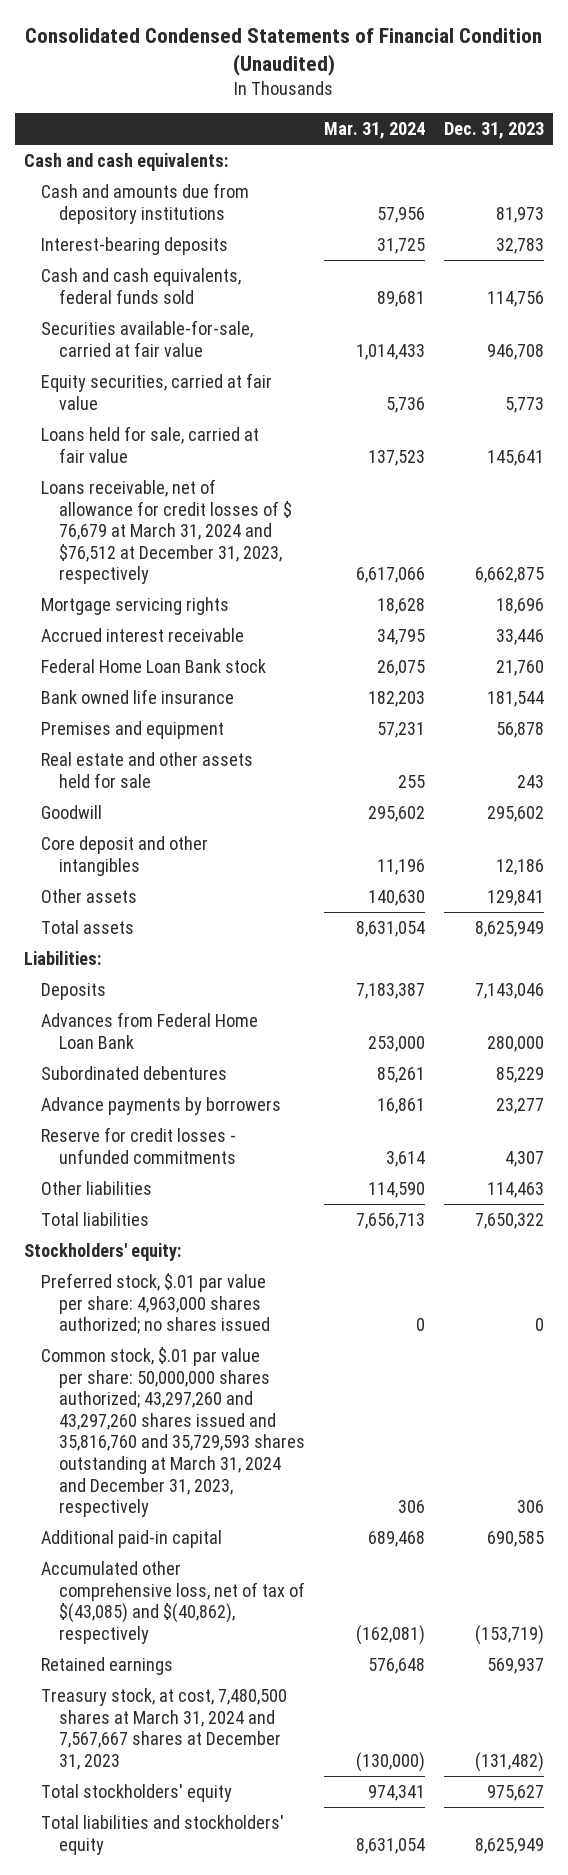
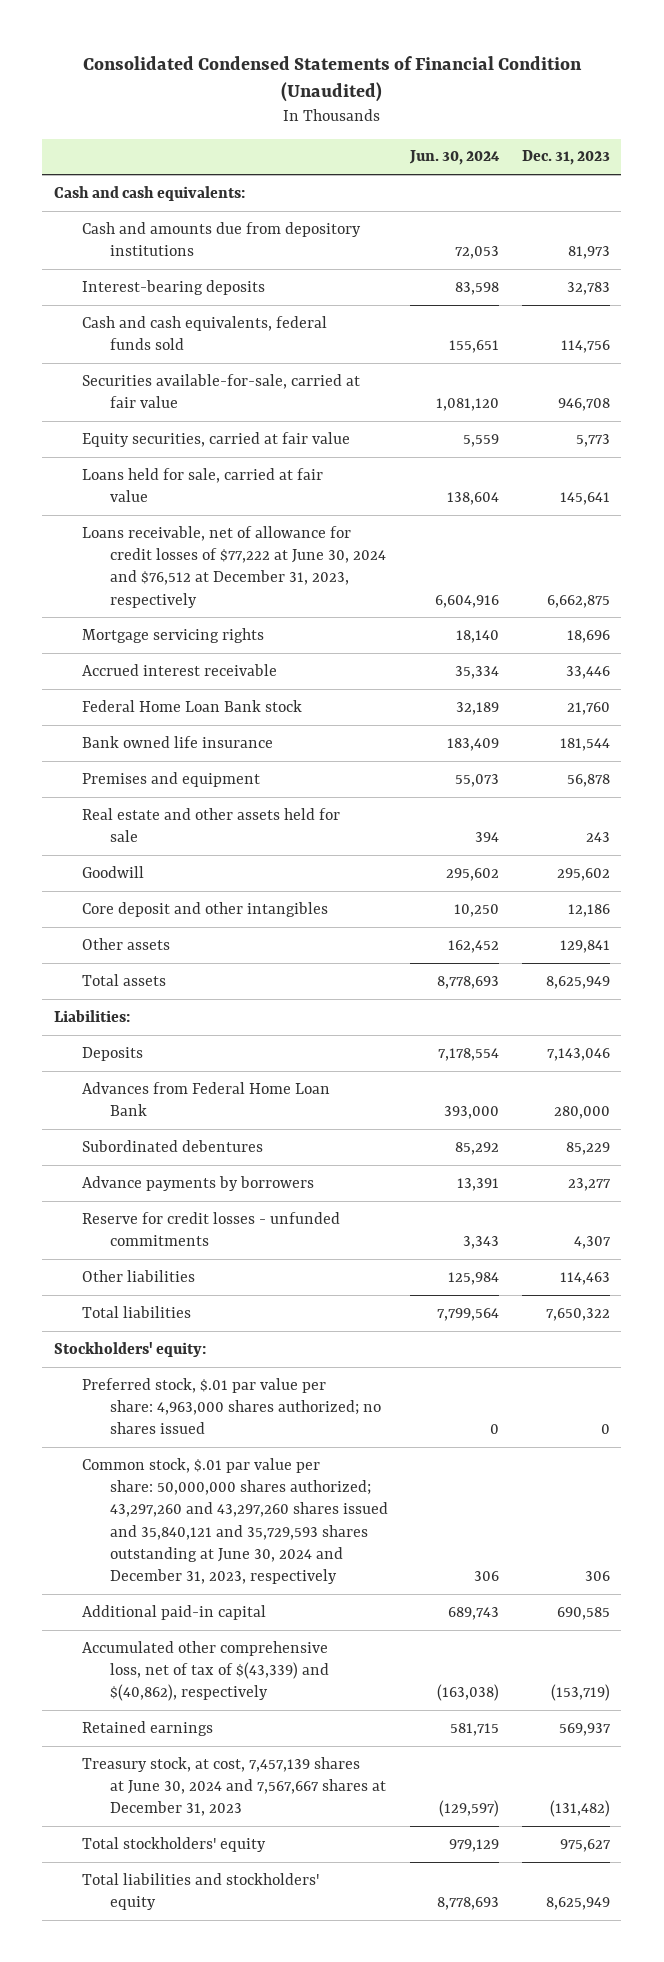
- | Mar. 31, 2024 | Dec. 31, 2023
+ | Jun. 30, 2024 | Dec. 31, 2023
- Loans receivable, net of allowance for credit losses of $ 76,679 at March 31, 2024 and $76,512 at December 31, 2023, respectively | 6,617,066 | 6,662,875
+ Loans receivable, net of allowance for credit losses of $77,222 at June 30, 2024 and $76,512 at December 31, 2023, respectively | 6,604,916 | 6,662,875
- Common stock, $.01 par value per share: 50,000,000 shares authorized; 43,297,260 and 43,297,260 shares issued and 35,816,760 and 35,729,593 shares outstanding at March 31, 2024 and December 31, 2023, respectively | 306 | 306
+ Common stock, $.01 par value per share: 50,000,000 shares authorized; 43,297,260 and 43,297,260 shares issued and 35,840,121 and 35,729,593 shares outstanding at June 30, 2024 and December 31, 2023, respectively | 306 | 306
- Accumulated other comprehensive loss, net of tax of $(43,085) and $(40,862), respectively | (162,081) | (153,719)
+ Accumulated other comprehensive loss, net of tax of $(43,339) and $(40,862), respectively | (163,038) | (153,719)
- Treasury stock, at cost, 7,480,500 shares at March 31, 2024 and 7,567,667 shares at December 31, 2023 | (130,000) | (131,482)
+ Treasury stock, at cost, 7,457,139 shares at June 30, 2024 and 7,567,667 shares at December 31, 2023 | (129,597) | (131,482)

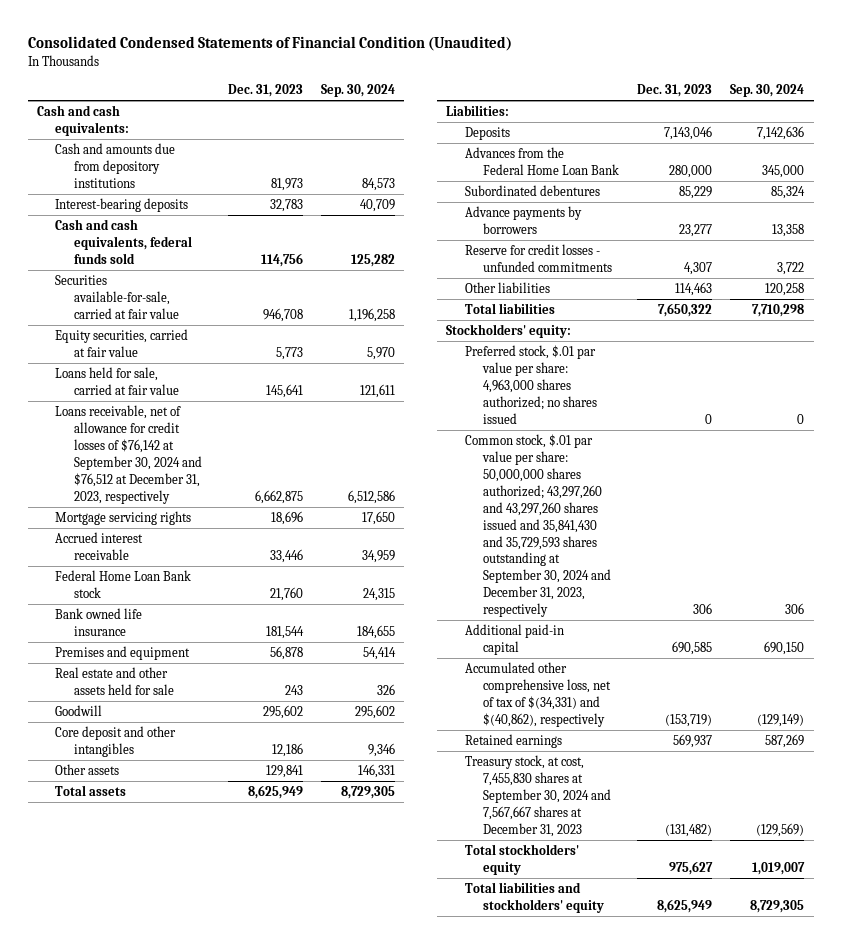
- | Jun. 30, 2024 | Dec. 31, 2023
+ | Dec. 31, 2023 | Sep. 30, 2024
- Loans receivable, net of allowance for credit losses of $77,222 at June 30, 2024 and $76,512 at December 31, 2023, respectively | 6,604,916 | 6,662,875
+ Loans receivable, net of allowance for credit losses of $76,142 at September 30, 2024 and $76,512 at December 31, 2023, respectively | 6,662,875 | 6,512,586
- Advances from Federal Home Loan Bank | 393,000 | 280,000
+ Advances from the Federal Home Loan Bank | 280,000 | 345,000
- Common stock, $.01 par value per share: 50,000,000 shares authorized; 43,297,260 and 43,297,260 shares issued and 35,840,121 and 35,729,593 shares outstanding at June 30, 2024 and December 31, 2023, respectively | 306 | 306
+ Common stock, $.01 par value per share: 50,000,000 shares authorized; 43,297,260 and 43,297,260 shares issued and 35,841,430 and 35,729,593 shares outstanding at September 30, 2024 and December 31, 2023, respectively | 306 | 306
- Accumulated other comprehensive loss, net of tax of $(43,339) and $(40,862), respectively | (163,038) | (153,719)
+ Accumulated other comprehensive loss, net of tax of $(34,331) and $(40,862), respectively | (153,719) | (129,149)
- Treasury stock, at cost, 7,457,139 shares at June 30, 2024 and 7,567,667 shares at December 31, 2023 | (129,597) | (131,482)
+ Treasury stock, at cost, 7,455,830 shares at September 30, 2024 and 7,567,667 shares at December 31, 2023 | (131,482) | (129,569)

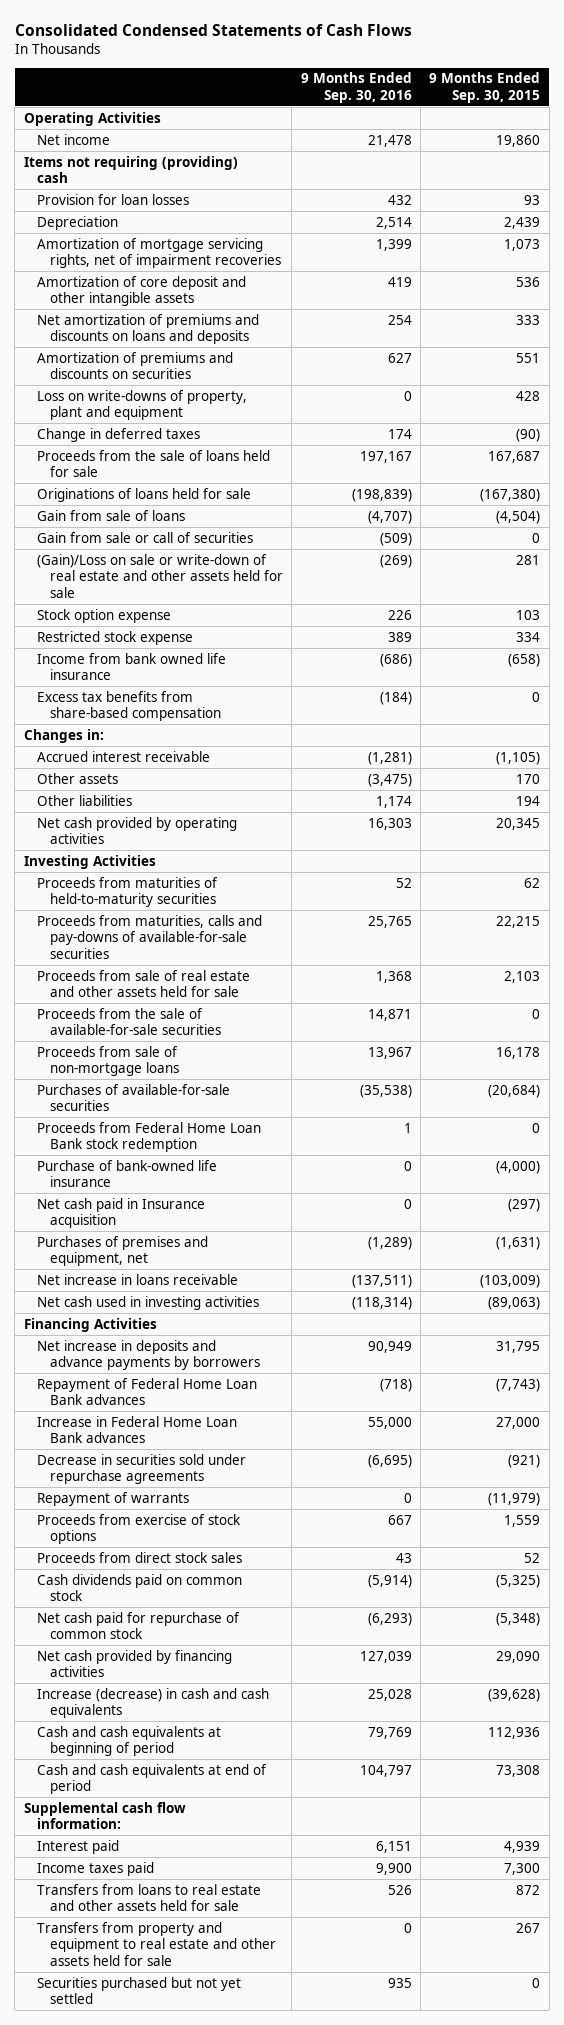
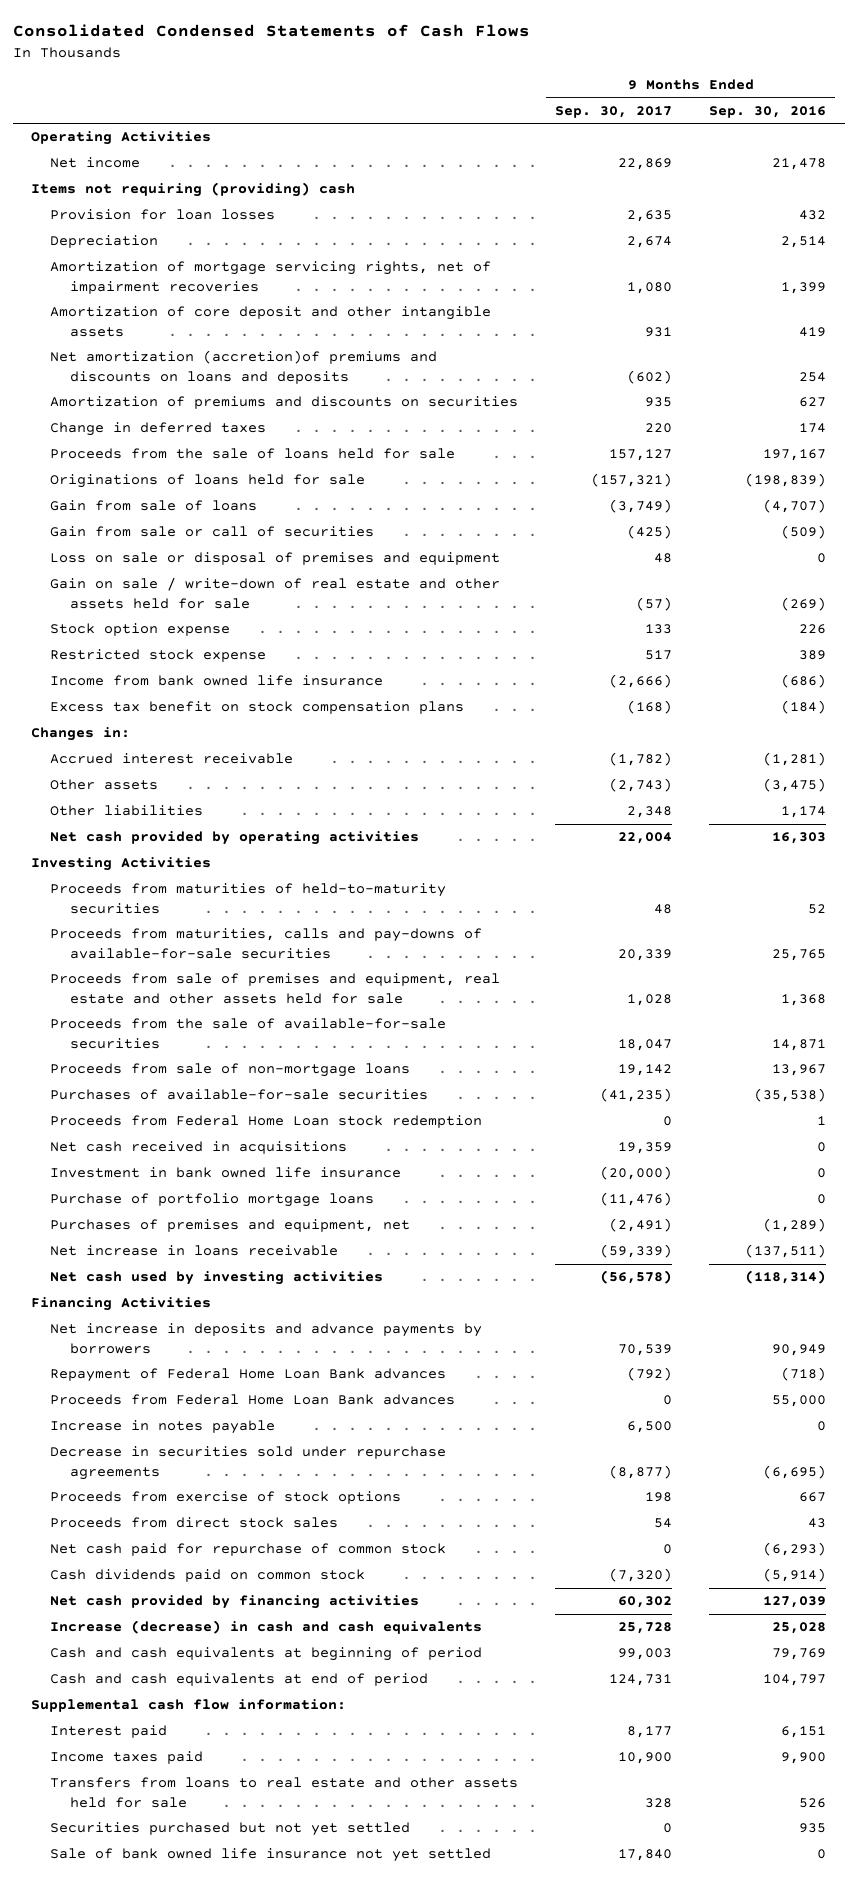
- | 9 Months Ended Sep. 30, 2016 | 9 Months Ended Sep. 30, 2015
+ | 9 Months Ended Sep. 30, 2017 | 9 Months Ended Sep. 30, 2016
- Net amortization of premiums and discounts on loans and deposits | 254 | 333
+ Net amortization (accretion)of premiums and discounts on loans and deposits | (602) | 254
- Loss on write-downs of property, plant and equipment | 0 | 428
- (Gain)/Loss on sale or write-down of real estate and other assets held for sale | (269) | 281
+ Loss on sale or disposal of premises and equipment | 48 | 0
+ Gain on sale / write-down of real estate and other assets held for sale | (57) | (269)
- Excess tax benefits from share-based compensation | (184) | 0
+ Excess tax benefit on stock compensation plans | (168) | (184)
- Proceeds from sale of real estate and other assets held for sale | 1,368 | 2,103
+ Proceeds from sale of premises and equipment, real estate and other assets held for sale | 1,028 | 1,368
- Proceeds from Federal Home Loan Bank stock redemption | 1 | 0
- Purchase of bank-owned life insurance | 0 | (4,000)
- Net cash paid in Insurance acquisition | 0 | (297)
+ Proceeds from Federal Home Loan stock redemption | 0 | 1
+ Net cash received in acquisitions | 19,359 | 0
+ Investment in bank owned life insurance | (20,000) | 0
+ Purchase of portfolio mortgage loans | (11,476) | 0
- Net cash used in investing activities | (118,314) | (89,063)
+ Net cash used by investing activities | (56,578) | (118,314)
- Increase in Federal Home Loan Bank advances | 55,000 | 27,000
+ Proceeds from Federal Home Loan Bank advances | 0 | 55,000
+ Increase in notes payable | 6,500 | 0
- Repayment of warrants | 0 | (11,979)
moved down: Cash dividends paid on common stock | (7,320) | (5,914)
- Transfers from property and equipment to real estate and other assets held for sale | 0 | 267
+ Sale of bank owned life insurance not yet settled | 17,840 | 0

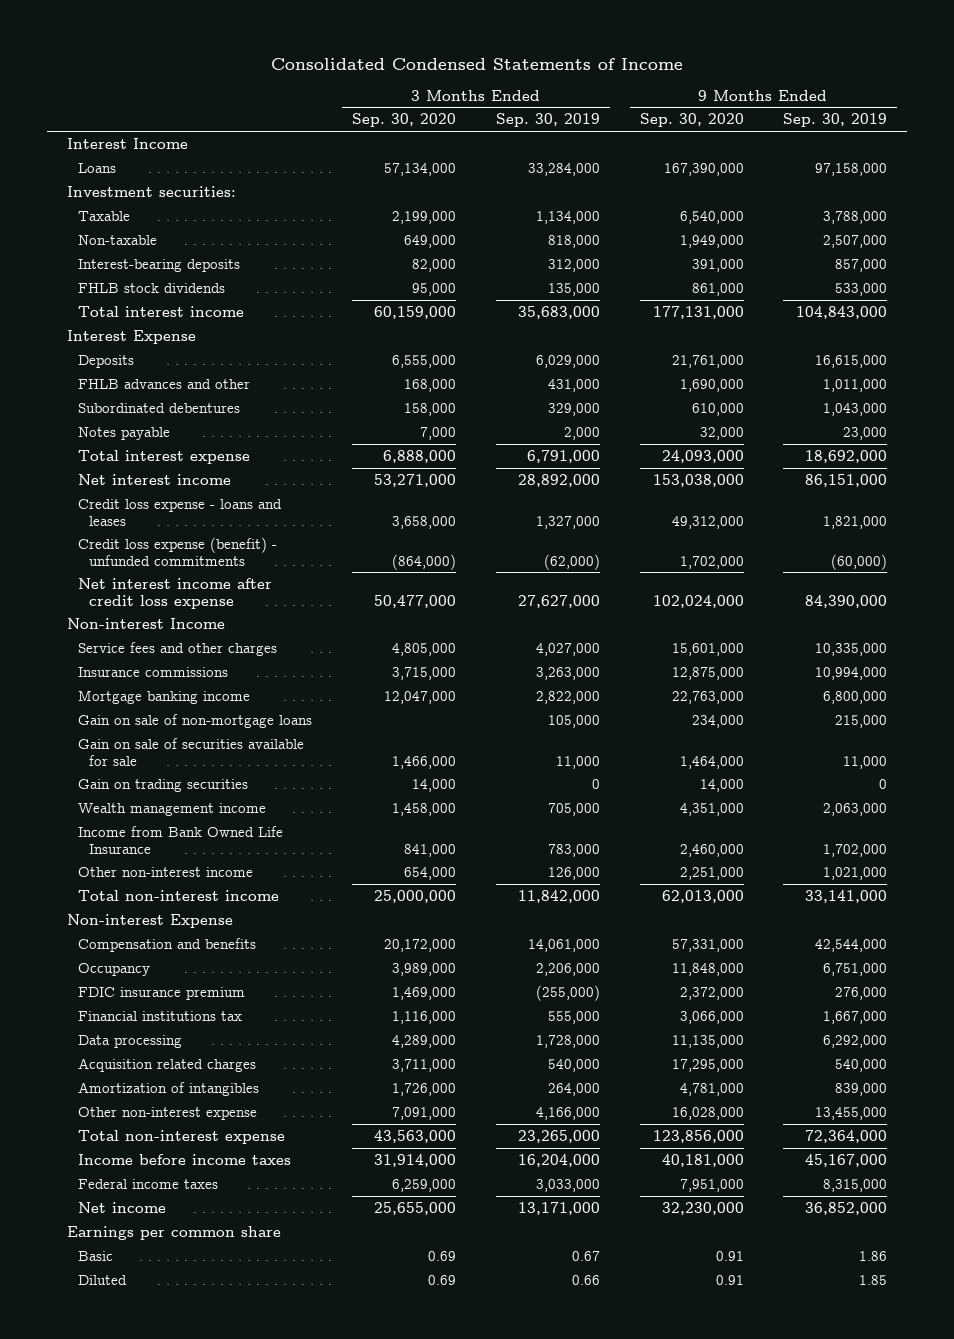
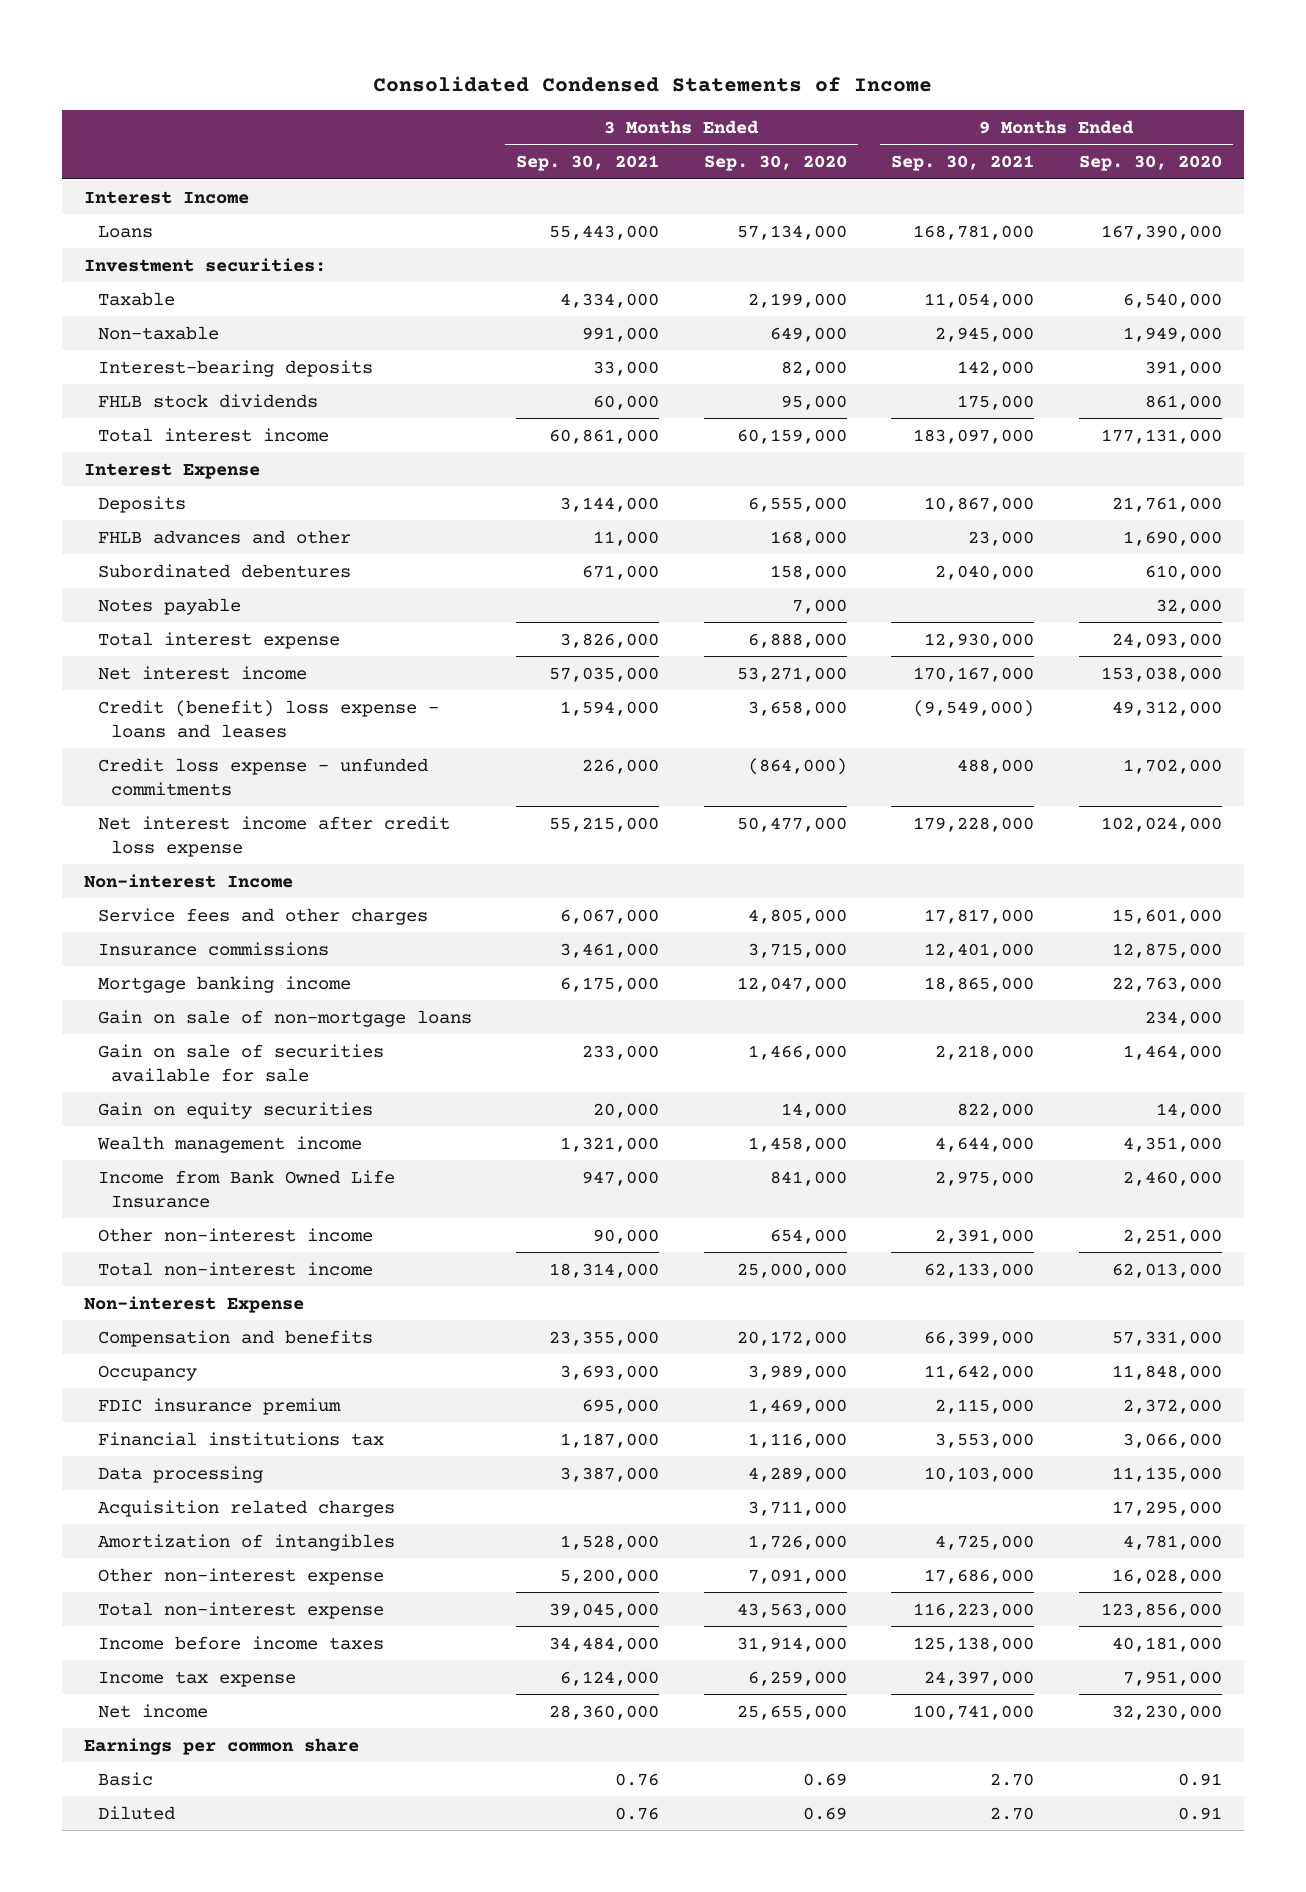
- | 3 Months Ended Sep. 30, 2020 | 3 Months Ended Sep. 30, 2019 | 9 Months Ended Sep. 30, 2020 | 9 Months Ended Sep. 30, 2019
+ | 3 Months Ended Sep. 30, 2021 | 3 Months Ended Sep. 30, 2020 | 9 Months Ended Sep. 30, 2021 | 9 Months Ended Sep. 30, 2020
- Credit loss expense - loans and leases | 3,658,000 | 1,327,000 | 49,312,000 | 1,821,000
- Credit loss expense (benefit) - unfunded commitments | (864,000) | (62,000) | 1,702,000 | (60,000)
+ Credit (benefit) loss expense - loans and leases | 1,594,000 | 3,658,000 | (9,549,000) | 49,312,000
+ Credit loss expense - unfunded commitments | 226,000 | (864,000) | 488,000 | 1,702,000
- Gain on trading securities | 14,000 | 0 | 14,000 | 0
+ Gain on equity securities | 20,000 | 14,000 | 822,000 | 14,000
- Federal income taxes | 6,259,000 | 3,033,000 | 7,951,000 | 8,315,000
+ Income tax expense | 6,124,000 | 6,259,000 | 24,397,000 | 7,951,000

